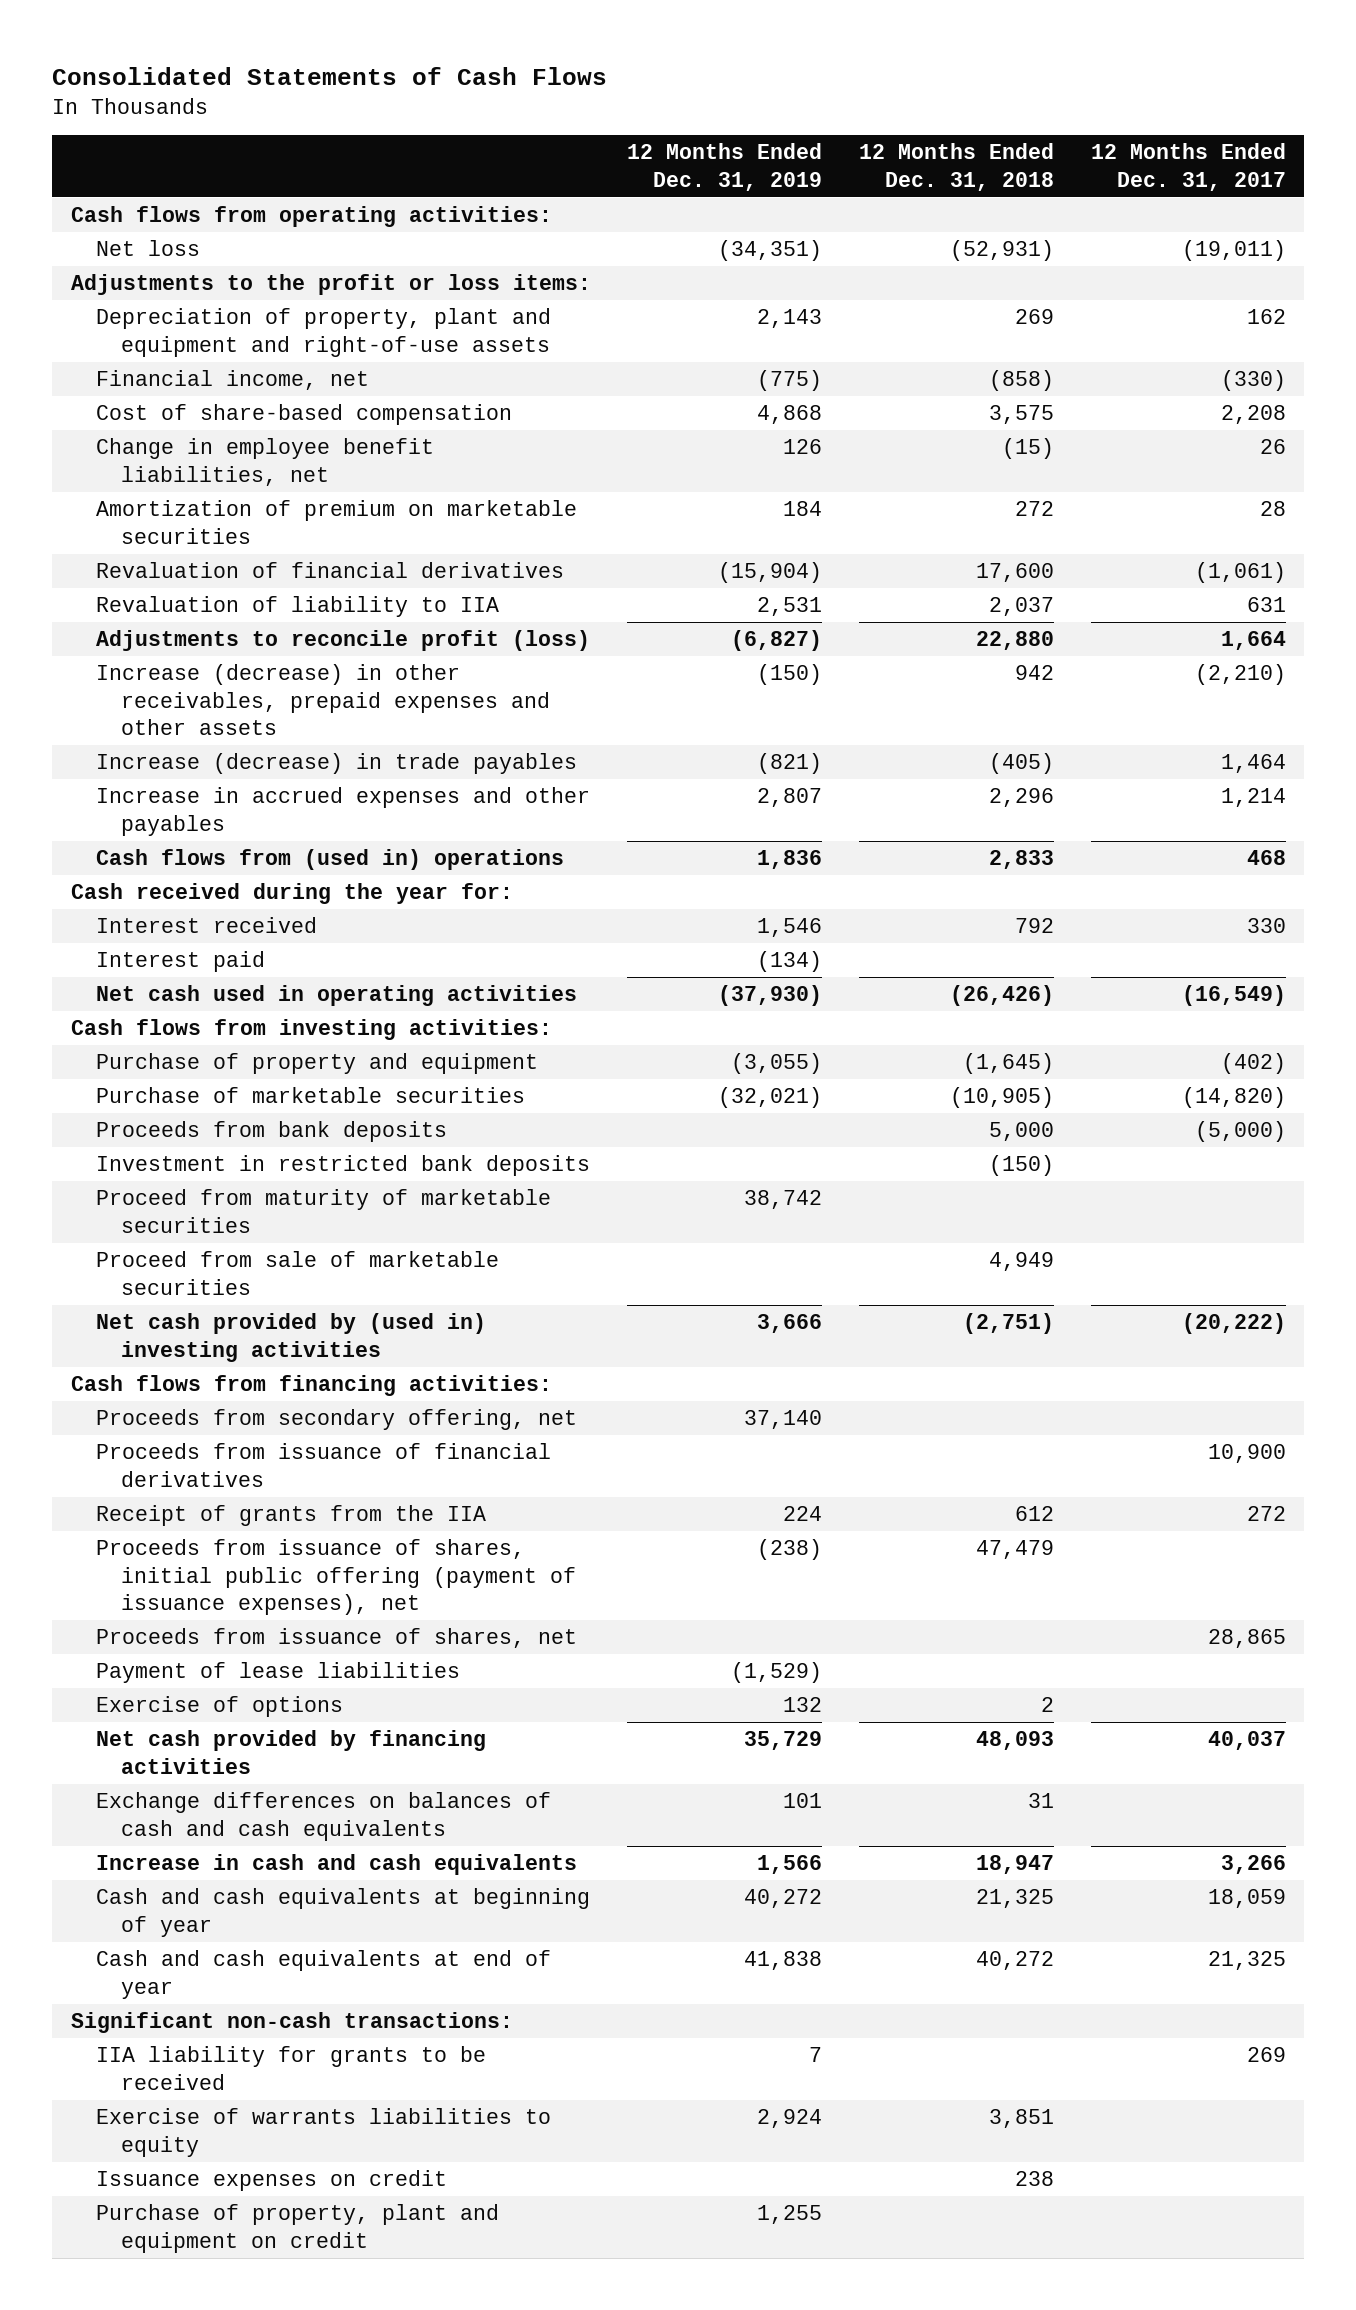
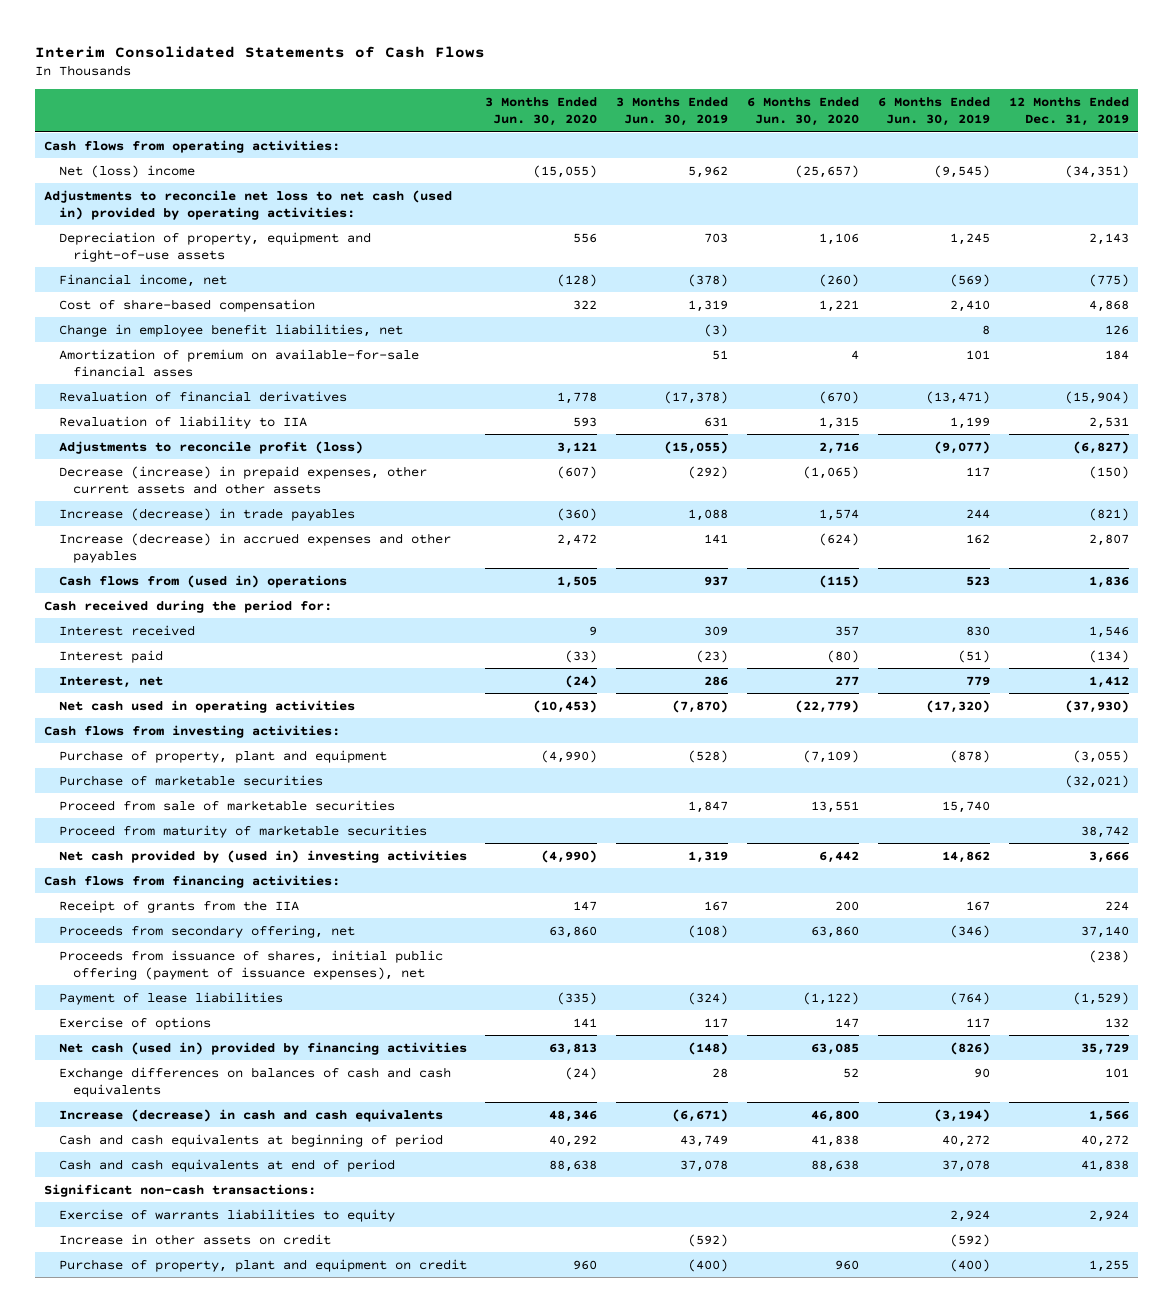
- Consolidated Statements of Cash Flows
+ Interim Consolidated Statements of Cash Flows
- | 12 Months Ended Dec. 31, 2019 | 12 Months Ended Dec. 31, 2018 | 12 Months Ended Dec. 31, 2017
+ | 3 Months Ended Jun. 30, 2020 | 3 Months Ended Jun. 30, 2019 | 6 Months Ended Jun. 30, 2020 | 6 Months Ended Jun. 30, 2019 | 12 Months Ended Dec. 31, 2019
- Net loss | (34,351) | (52,931) | (19,011)
- Adjustments to the profit or loss items:
- Depreciation of property, plant and equipment and right-of-use assets | 2,143 | 269 | 162
+ Net (loss) income | (15,055) | 5,962 | (25,657) | (9,545) | (34,351)
+ Adjustments to reconcile net loss to net cash (used in) provided by operating activities:
+ Depreciation of property, equipment and right-of-use assets | 556 | 703 | 1,106 | 1,245 | 2,143
- Amortization of premium on marketable securities | 184 | 272 | 28
+ Amortization of premium on available-for-sale financial asses | | 51 | 4 | 101 | 184
- Increase (decrease) in other receivables, prepaid expenses and other assets | (150) | 942 | (2,210)
+ Decrease (increase) in prepaid expenses, other current assets and other assets | (607) | (292) | (1,065) | 117 | (150)
- Increase in accrued expenses and other payables | 2,807 | 2,296 | 1,214
+ Increase (decrease) in accrued expenses and other payables | 2,472 | 141 | (624) | 162 | 2,807
- Cash received during the year for:
+ Cash received during the period for:
+ Interest, net | (24) | 286 | 277 | 779 | 1,412
- Purchase of property and equipment | (3,055) | (1,645) | (402)
+ Purchase of property, plant and equipment | (4,990) | (528) | (7,109) | (878) | (3,055)
- Proceeds from bank deposits | | 5,000 | (5,000)
- Investment in restricted bank deposits | | (150) |
moved down: Proceed from maturity of marketable securities | | | | | 38,742
- Proceeds from issuance of financial derivatives | | | 10,900
moved down: Proceeds from secondary offering, net | 63,860 | (108) | 63,860 | (346) | 37,140
- Proceeds from issuance of shares, net | | | 28,865
- Net cash provided by financing activities | 35,729 | 48,093 | 40,037
+ Net cash (used in) provided by financing activities | 63,813 | (148) | 63,085 | (826) | 35,729
- Increase in cash and cash equivalents | 1,566 | 18,947 | 3,266
- Cash and cash equivalents at beginning of year | 40,272 | 21,325 | 18,059
- Cash and cash equivalents at end of year | 41,838 | 40,272 | 21,325
+ Increase (decrease) in cash and cash equivalents | 48,346 | (6,671) | 46,800 | (3,194) | 1,566
+ Cash and cash equivalents at beginning of period | 40,292 | 43,749 | 41,838 | 40,272 | 40,272
+ Cash and cash equivalents at end of period | 88,638 | 37,078 | 88,638 | 37,078 | 41,838
- IIA liability for grants to be received | 7 | | 269
- Issuance expenses on credit | | 238 |
+ Increase in other assets on credit | | (592) | | (592) |

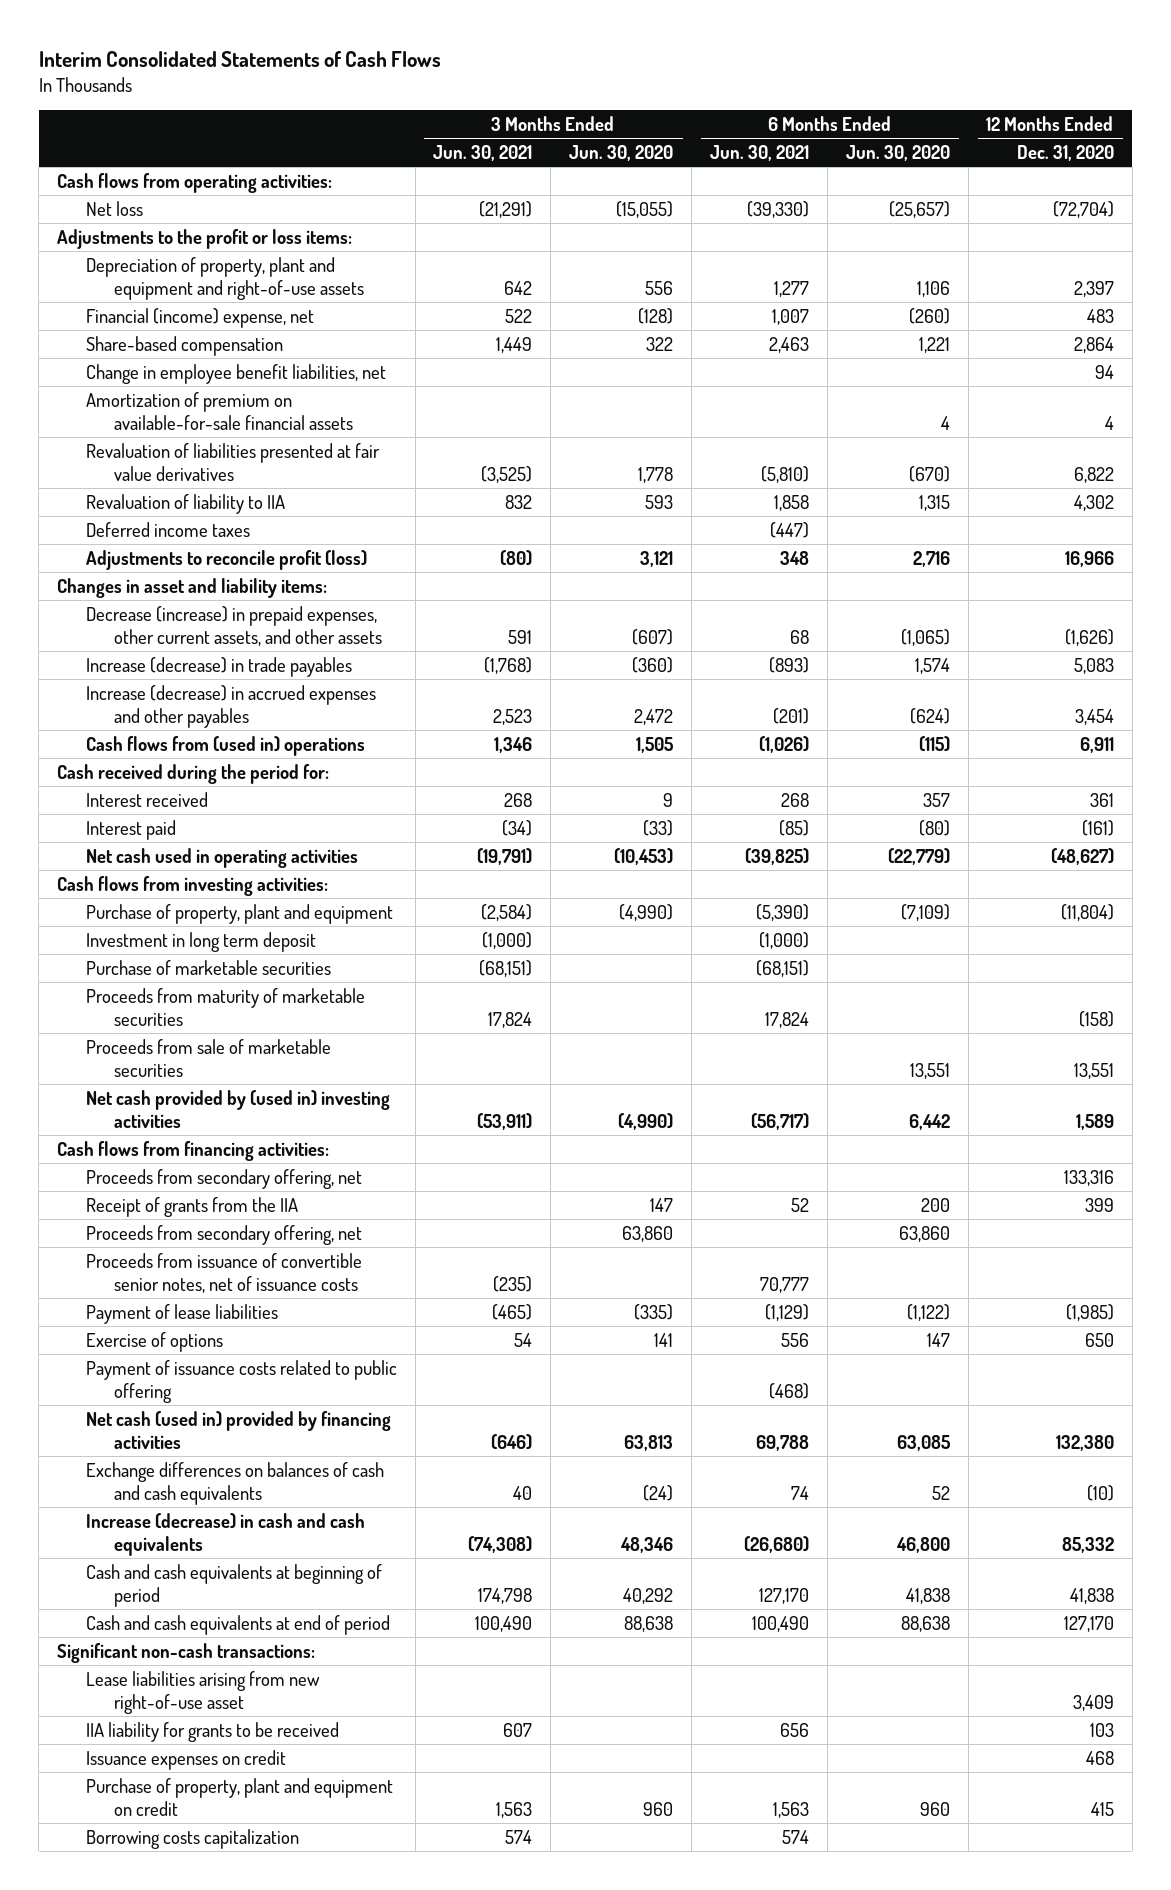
- | 3 Months Ended Jun. 30, 2020 | 3 Months Ended Jun. 30, 2019 | 6 Months Ended Jun. 30, 2020 | 6 Months Ended Jun. 30, 2019 | 12 Months Ended Dec. 31, 2019
+ | 3 Months Ended Jun. 30, 2021 | 3 Months Ended Jun. 30, 2020 | 6 Months Ended Jun. 30, 2021 | 6 Months Ended Jun. 30, 2020 | 12 Months Ended Dec. 31, 2020
- Net (loss) income | (15,055) | 5,962 | (25,657) | (9,545) | (34,351)
- Adjustments to reconcile net loss to net cash (used in) provided by operating activities:
- Depreciation of property, equipment and right-of-use assets | 556 | 703 | 1,106 | 1,245 | 2,143
- Financial income, net | (128) | (378) | (260) | (569) | (775)
- Cost of share-based compensation | 322 | 1,319 | 1,221 | 2,410 | 4,868
+ Net loss | (21,291) | (15,055) | (39,330) | (25,657) | (72,704)
+ Adjustments to the profit or loss items:
+ Depreciation of property, plant and equipment and right-of-use assets | 642 | 556 | 1,277 | 1,106 | 2,397
+ Financial (income) expense, net | 522 | (128) | 1,007 | (260) | 483
+ Share-based compensation | 1,449 | 322 | 2,463 | 1,221 | 2,864
- Amortization of premium on available-for-sale financial asses | | 51 | 4 | 101 | 184
- Revaluation of financial derivatives | 1,778 | (17,378) | (670) | (13,471) | (15,904)
+ Amortization of premium on available-for-sale financial assets | | | | 4 | 4
+ Revaluation of liabilities presented at fair value derivatives | (3,525) | 1,778 | (5,810) | (670) | 6,822
+ Deferred income taxes | | | (447) | |
- Decrease (increase) in prepaid expenses, other current assets and other assets | (607) | (292) | (1,065) | 117 | (150)
+ Changes in asset and liability items:
+ Decrease (increase) in prepaid expenses, other current assets, and other assets | 591 | (607) | 68 | (1,065) | (1,626)
- Interest, net | (24) | 286 | 277 | 779 | 1,412
+ Investment in long term deposit | (1,000) | | (1,000) | |
- Proceed from sale of marketable securities | | 1,847 | 13,551 | 15,740 |
- Proceed from maturity of marketable securities | | | | | 38,742
+ Proceeds from maturity of marketable securities | 17,824 | | 17,824 | | (158)
+ Proceeds from sale of marketable securities | | | | 13,551 | 13,551
+ Proceeds from secondary offering, net | | | | | 133,316
- Proceeds from issuance of shares, initial public offering (payment of issuance expenses), net | | | | | (238)
+ Proceeds from issuance of convertible senior notes, net of issuance costs | (235) | | 70,777 | |
+ Payment of issuance costs related to public offering | | | (468) | |
- Exercise of warrants liabilities to equity | | | | 2,924 | 2,924
- Increase in other assets on credit | | (592) | | (592) |
+ Lease liabilities arising from new right-of-use asset | | | | | 3,409
+ IIA liability for grants to be received | 607 | | 656 | | 103
+ Issuance expenses on credit | | | | | 468
+ Borrowing costs capitalization | 574 | | 574 | |

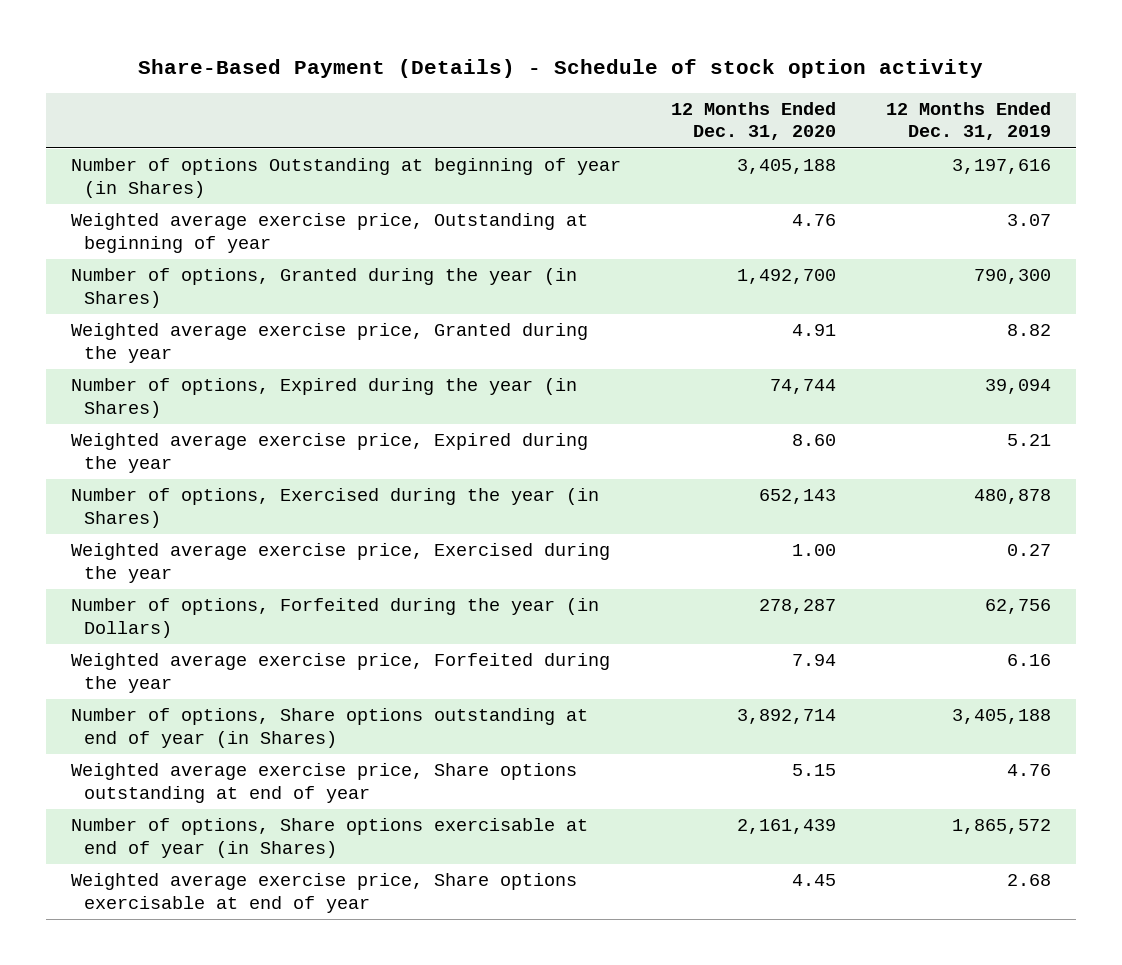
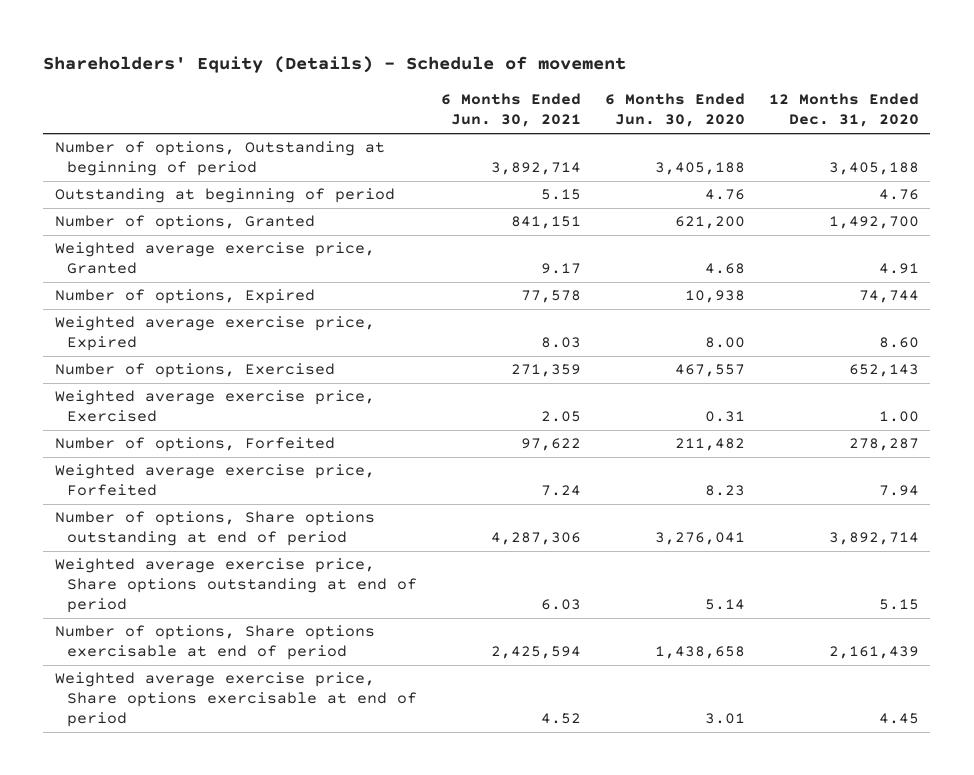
- Share-Based Payment (Details) - Schedule of stock option activity
+ Shareholders' Equity (Details) - Schedule of movement
- | 12 Months Ended Dec. 31, 2020 | 12 Months Ended Dec. 31, 2019
+ | 6 Months Ended Jun. 30, 2021 | 6 Months Ended Jun. 30, 2020 | 12 Months Ended Dec. 31, 2020
- Number of options Outstanding at beginning of year (in Shares) | 3,405,188 | 3,197,616
- Weighted average exercise price, Outstanding at beginning of year | 4.76 | 3.07
- Number of options, Granted during the year (in Shares) | 1,492,700 | 790,300
- Weighted average exercise price, Granted during the year | 4.91 | 8.82
- Number of options, Expired during the year (in Shares) | 74,744 | 39,094
- Weighted average exercise price, Expired during the year | 8.60 | 5.21
- Number of options, Exercised during the year (in Shares) | 652,143 | 480,878
- Weighted average exercise price, Exercised during the year | 1.00 | 0.27
- Number of options, Forfeited during the year (in Dollars) | 278,287 | 62,756
- Weighted average exercise price, Forfeited during the year | 7.94 | 6.16
- Number of options, Share options outstanding at end of year (in Shares) | 3,892,714 | 3,405,188
- Weighted average exercise price, Share options outstanding at end of year | 5.15 | 4.76
- Number of options, Share options exercisable at end of year (in Shares) | 2,161,439 | 1,865,572
- Weighted average exercise price, Share options exercisable at end of year | 4.45 | 2.68
+ Number of options, Outstanding at beginning of period | 3,892,714 | 3,405,188 | 3,405,188
+ Outstanding at beginning of period | 5.15 | 4.76 | 4.76
+ Number of options, Granted | 841,151 | 621,200 | 1,492,700
+ Weighted average exercise price, Granted | 9.17 | 4.68 | 4.91
+ Number of options, Expired | 77,578 | 10,938 | 74,744
+ Weighted average exercise price, Expired | 8.03 | 8.00 | 8.60
+ Number of options, Exercised | 271,359 | 467,557 | 652,143
+ Weighted average exercise price, Exercised | 2.05 | 0.31 | 1.00
+ Number of options, Forfeited | 97,622 | 211,482 | 278,287
+ Weighted average exercise price, Forfeited | 7.24 | 8.23 | 7.94
+ Number of options, Share options outstanding at end of period | 4,287,306 | 3,276,041 | 3,892,714
+ Weighted average exercise price, Share options outstanding at end of period | 6.03 | 5.14 | 5.15
+ Number of options, Share options exercisable at end of period | 2,425,594 | 1,438,658 | 2,161,439
+ Weighted average exercise price, Share options exercisable at end of period | 4.52 | 3.01 | 4.45

